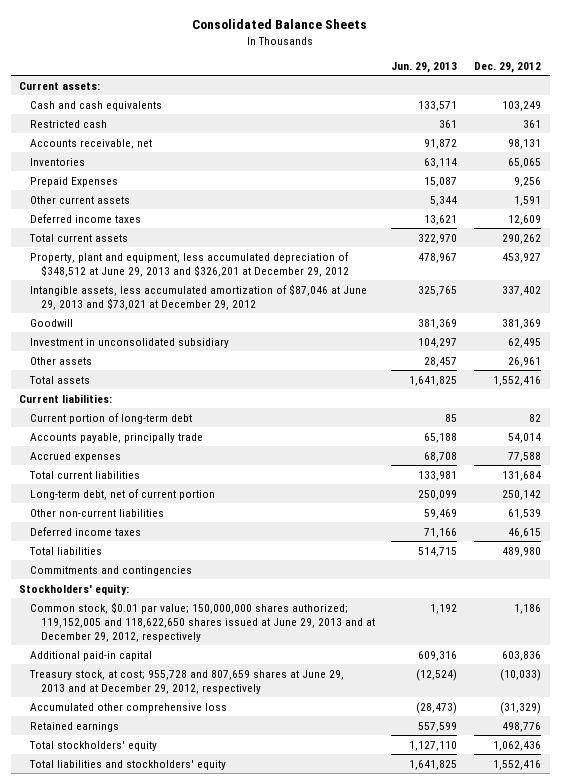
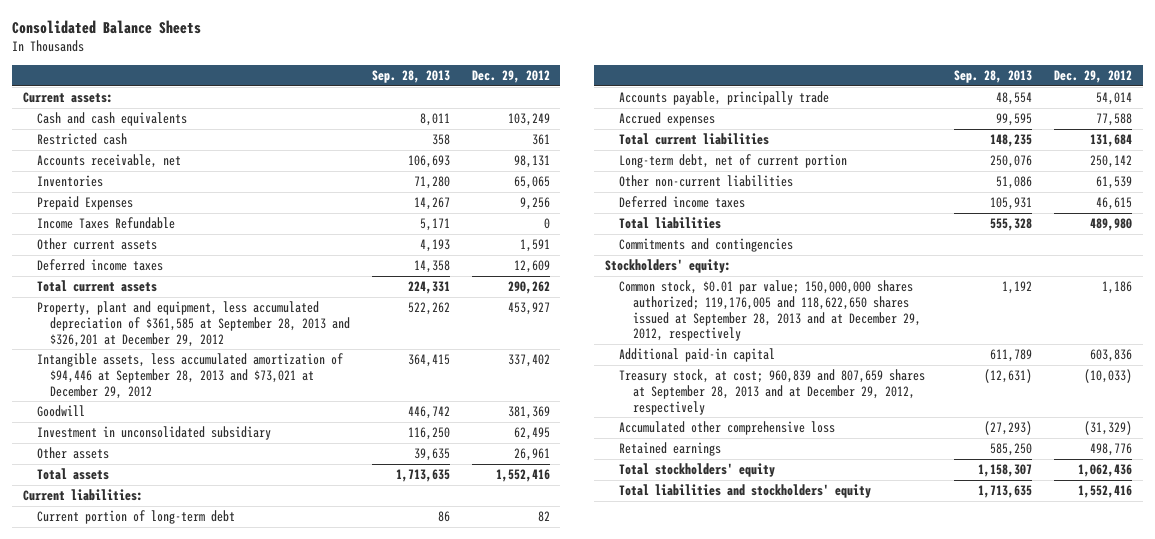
- | Jun. 29, 2013 | Dec. 29, 2012
+ | Sep. 28, 2013 | Dec. 29, 2012
+ Income Taxes Refundable | 5,171 | 0
- Property, plant and equipment, less accumulated depreciation of $348,512 at June 29, 2013 and $326,201 at December 29, 2012 | 478,967 | 453,927
- Intangible assets, less accumulated amortization of $87,046 at June 29, 2013 and $73,021 at December 29, 2012 | 325,765 | 337,402
+ Property, plant and equipment, less accumulated depreciation of $361,585 at September 28, 2013 and $326,201 at December 29, 2012 | 522,262 | 453,927
+ Intangible assets, less accumulated amortization of $94,446 at September 28, 2013 and $73,021 at December 29, 2012 | 364,415 | 337,402
- Common stock, $0.01 par value; 150,000,000 shares authorized; 119,152,005 and 118,622,650 shares issued at June 29, 2013 and at December 29, 2012, respectively | 1,192 | 1,186
+ Common stock, $0.01 par value; 150,000,000 shares authorized; 119,176,005 and 118,622,650 shares issued at September 28, 2013 and at December 29, 2012, respectively | 1,192 | 1,186
- Treasury stock, at cost; 955,728 and 807,659 shares at June 29, 2013 and at December 29, 2012, respectively | (12,524) | (10,033)
+ Treasury stock, at cost; 960,839 and 807,659 shares at September 28, 2013 and at December 29, 2012, respectively | (12,631) | (10,033)

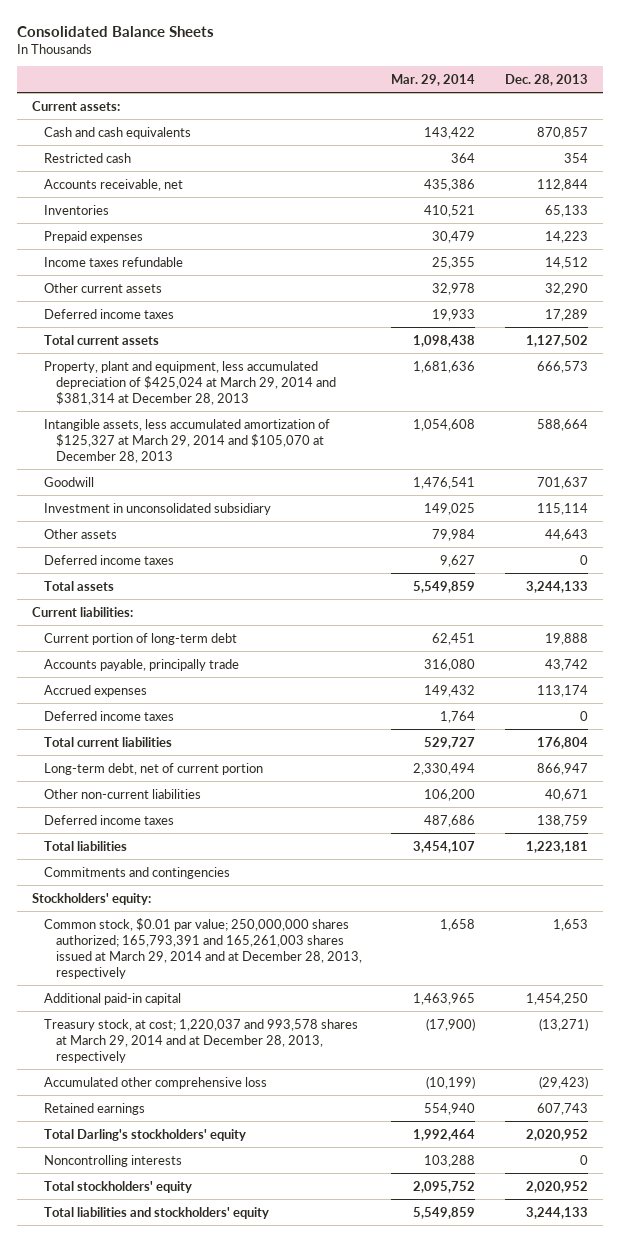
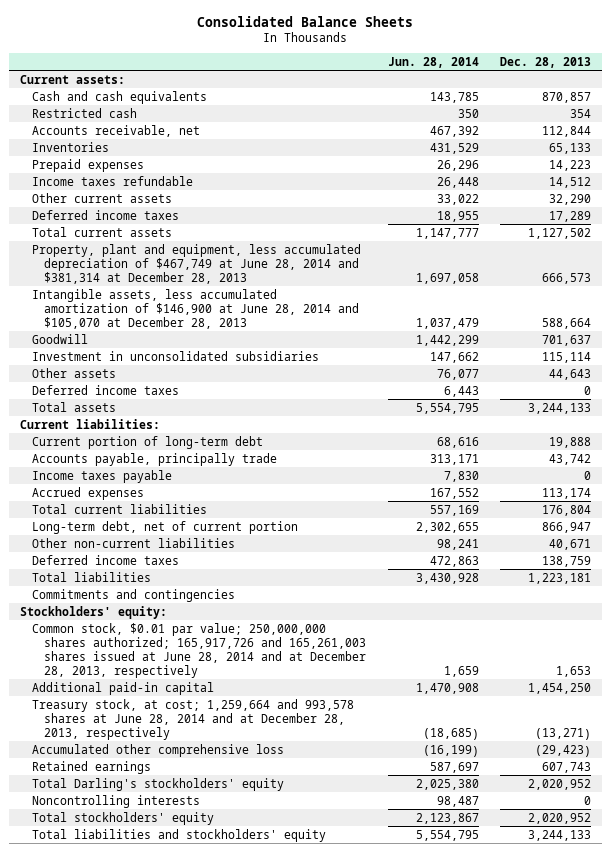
- | Mar. 29, 2014 | Dec. 28, 2013
+ | Jun. 28, 2014 | Dec. 28, 2013
- Property, plant and equipment, less accumulated depreciation of $425,024 at March 29, 2014 and $381,314 at December 28, 2013 | 1,681,636 | 666,573
- Intangible assets, less accumulated amortization of $125,327 at March 29, 2014 and $105,070 at December 28, 2013 | 1,054,608 | 588,664
+ Property, plant and equipment, less accumulated depreciation of $467,749 at June 28, 2014 and $381,314 at December 28, 2013 | 1,697,058 | 666,573
+ Intangible assets, less accumulated amortization of $146,900 at June 28, 2014 and $105,070 at December 28, 2013 | 1,037,479 | 588,664
- Investment in unconsolidated subsidiary | 149,025 | 115,114
+ Investment in unconsolidated subsidiaries | 147,662 | 115,114
+ Income taxes payable | 7,830 | 0
- Deferred income taxes | 1,764 | 0
- Common stock, $0.01 par value; 250,000,000 shares authorized; 165,793,391 and 165,261,003 shares issued at March 29, 2014 and at December 28, 2013, respectively | 1,658 | 1,653
+ Common stock, $0.01 par value; 250,000,000 shares authorized; 165,917,726 and 165,261,003 shares issued at June 28, 2014 and at December 28, 2013, respectively | 1,659 | 1,653
- Treasury stock, at cost; 1,220,037 and 993,578 shares at March 29, 2014 and at December 28, 2013, respectively | (17,900) | (13,271)
+ Treasury stock, at cost; 1,259,664 and 993,578 shares at June 28, 2014 and at December 28, 2013, respectively | (18,685) | (13,271)

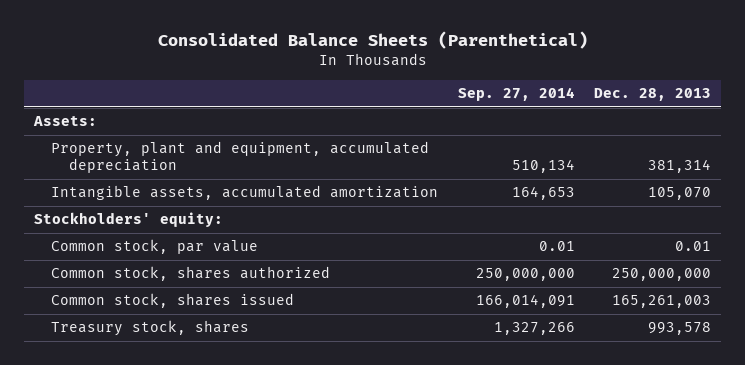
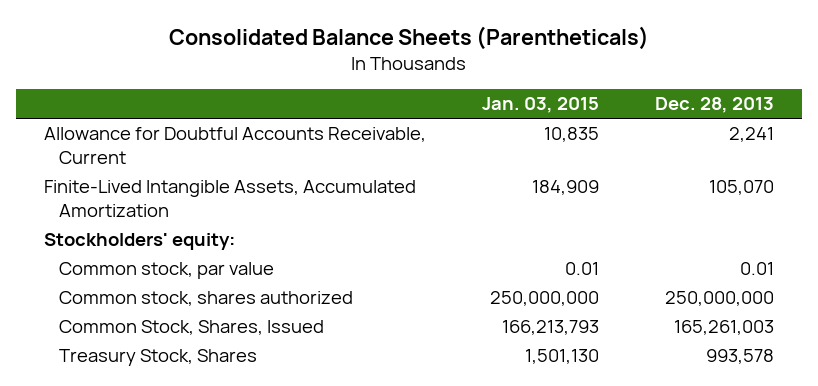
- Consolidated Balance Sheets (Parenthetical)
+ Consolidated Balance Sheets (Parentheticals)
- | Sep. 27, 2014 | Dec. 28, 2013
+ | Jan. 03, 2015 | Dec. 28, 2013
- Assets:
- Property, plant and equipment, accumulated depreciation | 510,134 | 381,314
- Intangible assets, accumulated amortization | 164,653 | 105,070
+ Allowance for Doubtful Accounts Receivable, Current | 10,835 | 2,241
+ Finite-Lived Intangible Assets, Accumulated Amortization | 184,909 | 105,070
- Common stock, shares issued | 166,014,091 | 165,261,003
- Treasury stock, shares | 1,327,266 | 993,578
+ Common Stock, Shares, Issued | 166,213,793 | 165,261,003
+ Treasury Stock, Shares | 1,501,130 | 993,578

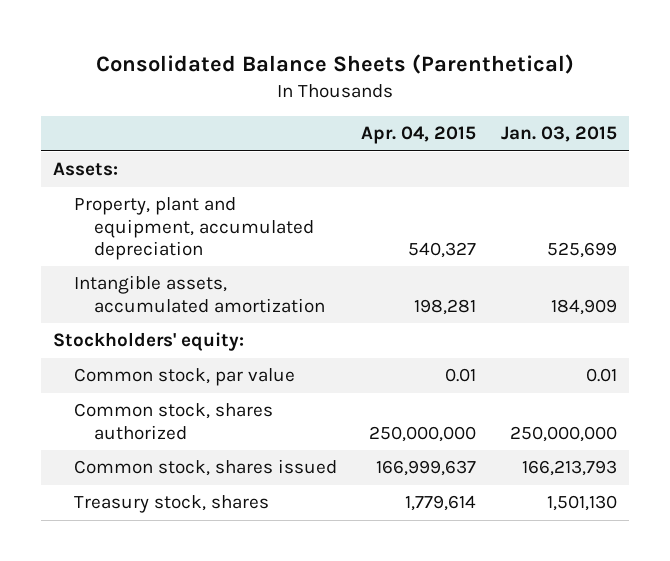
- Consolidated Balance Sheets (Parentheticals)
+ Consolidated Balance Sheets (Parenthetical)
- | Jan. 03, 2015 | Dec. 28, 2013
+ | Apr. 04, 2015 | Jan. 03, 2015
- Allowance for Doubtful Accounts Receivable, Current | 10,835 | 2,241
- Finite-Lived Intangible Assets, Accumulated Amortization | 184,909 | 105,070
+ Assets:
+ Property, plant and equipment, accumulated depreciation | 540,327 | 525,699
+ Intangible assets, accumulated amortization | 198,281 | 184,909
- Common Stock, Shares, Issued | 166,213,793 | 165,261,003
- Treasury Stock, Shares | 1,501,130 | 993,578
+ Common stock, shares issued | 166,999,637 | 166,213,793
+ Treasury stock, shares | 1,779,614 | 1,501,130

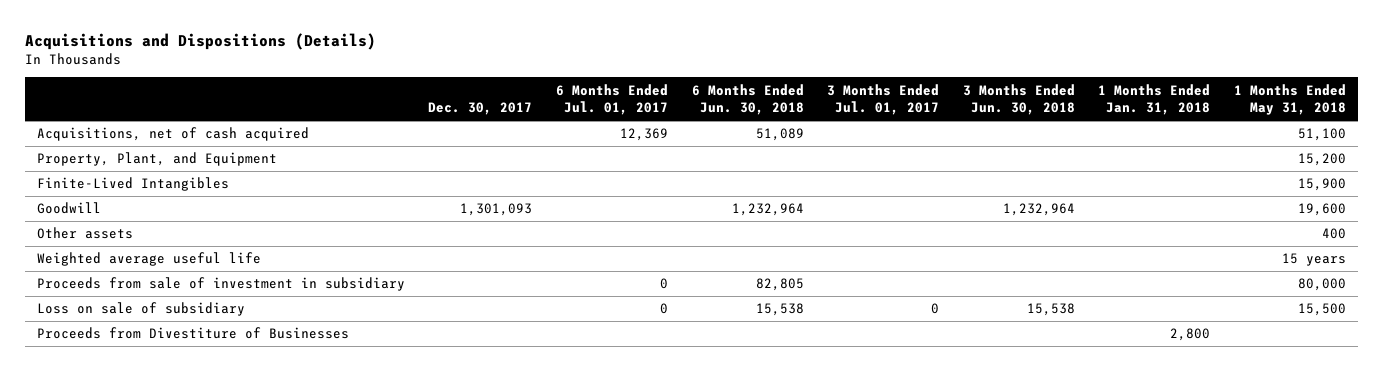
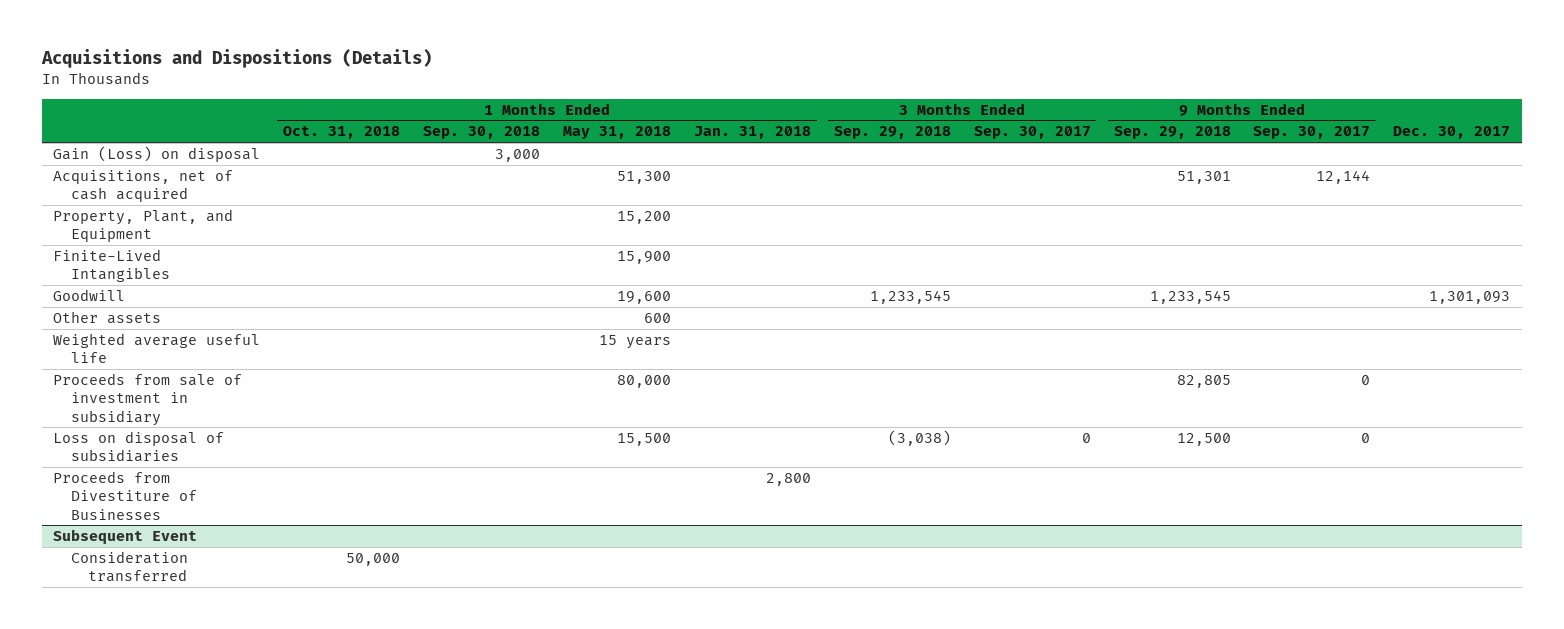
- | Dec. 30, 2017 | 6 Months Ended Jul. 01, 2017 | 6 Months Ended Jun. 30, 2018 | 3 Months Ended Jul. 01, 2017 | 3 Months Ended Jun. 30, 2018 | 1 Months Ended Jan. 31, 2018 | 1 Months Ended May 31, 2018
+ | 1 Months Ended Oct. 31, 2018 | 1 Months Ended Sep. 30, 2018 | 1 Months Ended May 31, 2018 | 1 Months Ended Jan. 31, 2018 | 3 Months Ended Sep. 29, 2018 | 3 Months Ended Sep. 30, 2017 | 9 Months Ended Sep. 29, 2018 | 9 Months Ended Sep. 30, 2017 | Dec. 30, 2017
- Acquisitions, net of cash acquired | | 12,369 | 51,089 | | | | 51,100
+ Gain (Loss) on disposal | | 3,000 | | | | | | |
+ Acquisitions, net of cash acquired | | | 51,300 | | | | 51,301 | 12,144 |
- Other assets | | | | | | | 400
+ Other assets | | | 600 | | | | | |
- Loss on sale of subsidiary | | 0 | 15,538 | 0 | 15,538 | | 15,500
+ Loss on disposal of subsidiaries | | | 15,500 | | (3,038) | 0 | 12,500 | 0 |
+ Subsequent Event
+ Consideration transferred | 50,000 | | | | | | | |

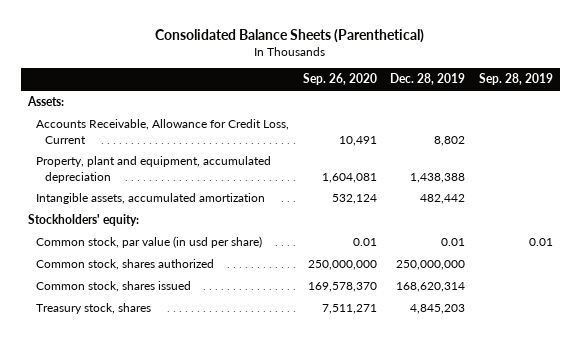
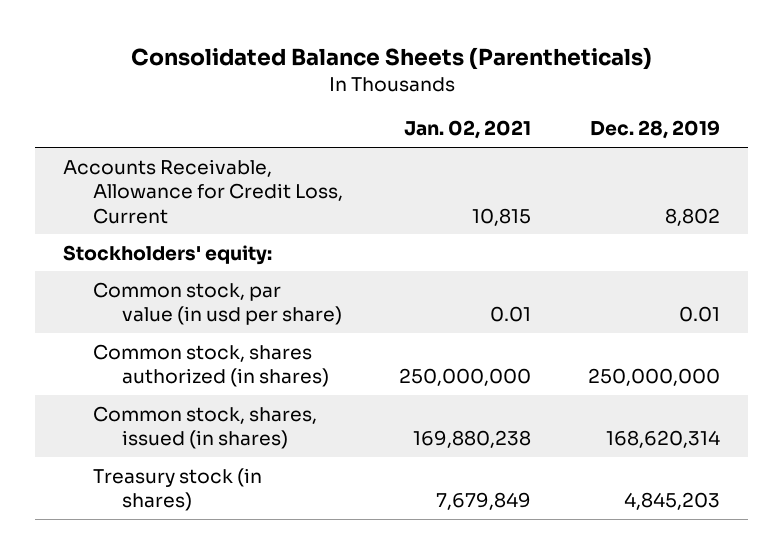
- Consolidated Balance Sheets (Parenthetical)
+ Consolidated Balance Sheets (Parentheticals)
- | Sep. 26, 2020 | Dec. 28, 2019 | Sep. 28, 2019
+ | Jan. 02, 2021 | Dec. 28, 2019
- Assets:
- Property, plant and equipment, accumulated depreciation | 1,604,081 | 1,438,388 |
- Intangible assets, accumulated amortization | 532,124 | 482,442 |
- Common stock, shares authorized | 250,000,000 | 250,000,000 |
- Common stock, shares issued | 169,578,370 | 168,620,314 |
- Treasury stock, shares | 7,511,271 | 4,845,203 |
+ Common stock, shares authorized (in shares) | 250,000,000 | 250,000,000
+ Common stock, shares, issued (in shares) | 169,880,238 | 168,620,314
+ Treasury stock (in shares) | 7,679,849 | 4,845,203

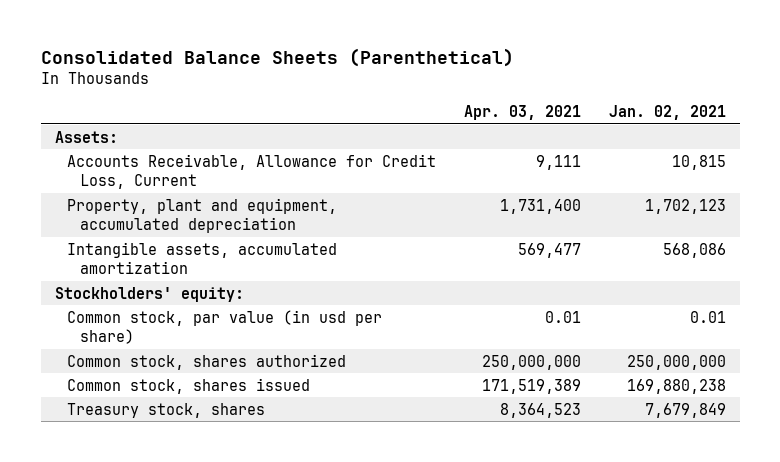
- Consolidated Balance Sheets (Parentheticals)
+ Consolidated Balance Sheets (Parenthetical)
- | Jan. 02, 2021 | Dec. 28, 2019
+ | Apr. 03, 2021 | Jan. 02, 2021
+ Assets:
+ Property, plant and equipment, accumulated depreciation | 1,731,400 | 1,702,123
+ Intangible assets, accumulated amortization | 569,477 | 568,086
- Common stock, shares authorized (in shares) | 250,000,000 | 250,000,000
- Common stock, shares, issued (in shares) | 169,880,238 | 168,620,314
- Treasury stock (in shares) | 7,679,849 | 4,845,203
+ Common stock, shares authorized | 250,000,000 | 250,000,000
+ Common stock, shares issued | 171,519,389 | 169,880,238
+ Treasury stock, shares | 8,364,523 | 7,679,849

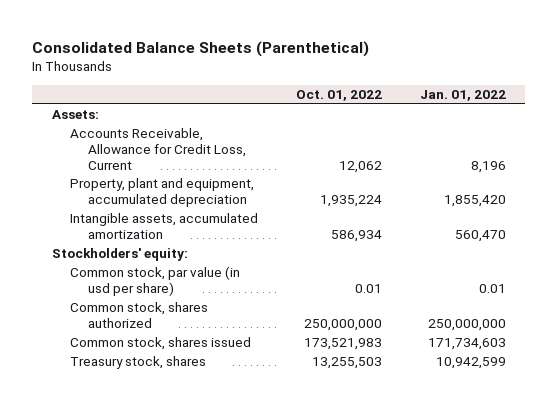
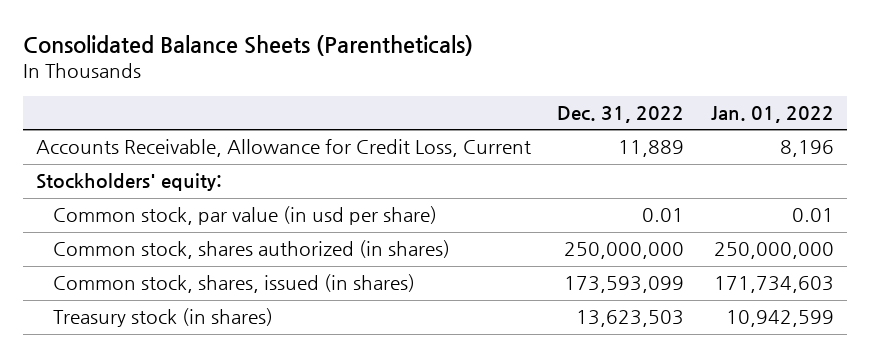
- Consolidated Balance Sheets (Parenthetical)
+ Consolidated Balance Sheets (Parentheticals)
- | Oct. 01, 2022 | Jan. 01, 2022
+ | Dec. 31, 2022 | Jan. 01, 2022
- Assets:
- Property, plant and equipment, accumulated depreciation | 1,935,224 | 1,855,420
- Intangible assets, accumulated amortization | 586,934 | 560,470
- Common stock, shares authorized | 250,000,000 | 250,000,000
- Common stock, shares issued | 173,521,983 | 171,734,603
- Treasury stock, shares | 13,255,503 | 10,942,599
+ Common stock, shares authorized (in shares) | 250,000,000 | 250,000,000
+ Common stock, shares, issued (in shares) | 173,593,099 | 171,734,603
+ Treasury stock (in shares) | 13,623,503 | 10,942,599

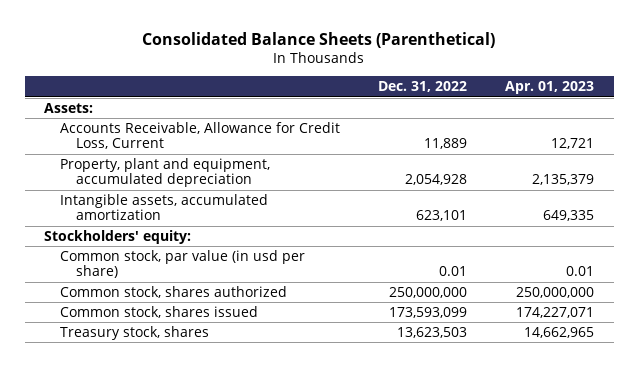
- Consolidated Balance Sheets (Parentheticals)
+ Consolidated Balance Sheets (Parenthetical)
- | Dec. 31, 2022 | Jan. 01, 2022
+ | Dec. 31, 2022 | Apr. 01, 2023
+ Assets:
+ Property, plant and equipment, accumulated depreciation | 2,054,928 | 2,135,379
+ Intangible assets, accumulated amortization | 623,101 | 649,335
- Common stock, shares authorized (in shares) | 250,000,000 | 250,000,000
- Common stock, shares, issued (in shares) | 173,593,099 | 171,734,603
- Treasury stock (in shares) | 13,623,503 | 10,942,599
+ Common stock, shares authorized | 250,000,000 | 250,000,000
+ Common stock, shares issued | 173,593,099 | 174,227,071
+ Treasury stock, shares | 13,623,503 | 14,662,965

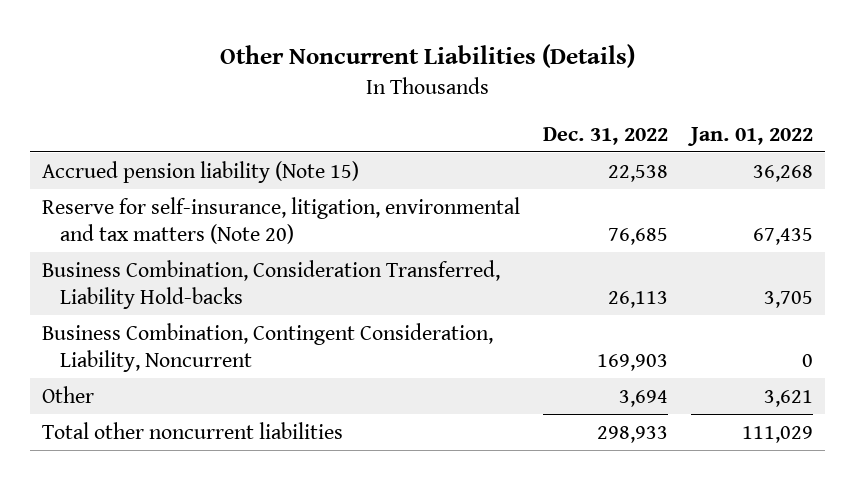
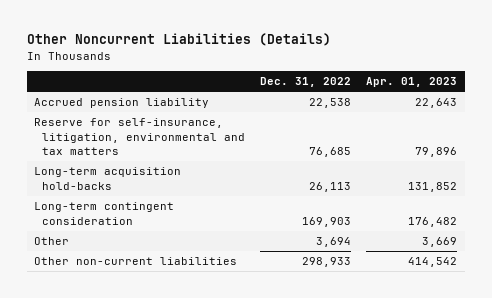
- | Dec. 31, 2022 | Jan. 01, 2022
+ | Dec. 31, 2022 | Apr. 01, 2023
- Accrued pension liability (Note 15) | 22,538 | 36,268
- Reserve for self-insurance, litigation, environmental and tax matters (Note 20) | 76,685 | 67,435
- Business Combination, Consideration Transferred, Liability Hold-backs | 26,113 | 3,705
- Business Combination, Contingent Consideration, Liability, Noncurrent | 169,903 | 0
+ Accrued pension liability | 22,538 | 22,643
+ Reserve for self-insurance, litigation, environmental and tax matters | 76,685 | 79,896
+ Long-term acquisition hold-backs | 26,113 | 131,852
+ Long-term contingent consideration | 169,903 | 176,482
- Total other noncurrent liabilities | 298,933 | 111,029
+ Other non-current liabilities | 298,933 | 414,542

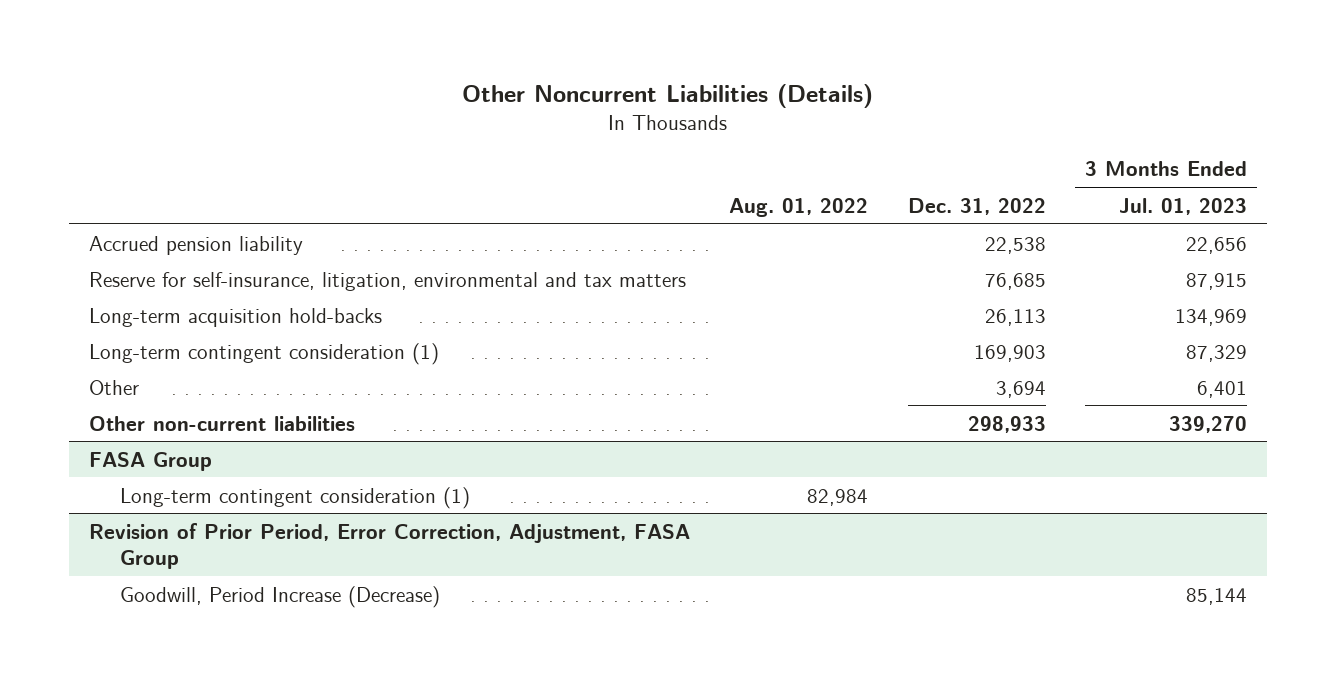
- | Dec. 31, 2022 | Apr. 01, 2023
+ | Aug. 01, 2022 | Dec. 31, 2022 | 3 Months Ended Jul. 01, 2023
- Long-term contingent consideration | 169,903 | 176,482
+ Long-term contingent consideration (1) | | 169,903 | 87,329
+ FASA Group
+ Long-term contingent consideration (1) | 82,984 | |
+ Revision of Prior Period, Error Correction, Adjustment, FASA Group
+ Goodwill, Period Increase (Decrease) | | | 85,144

